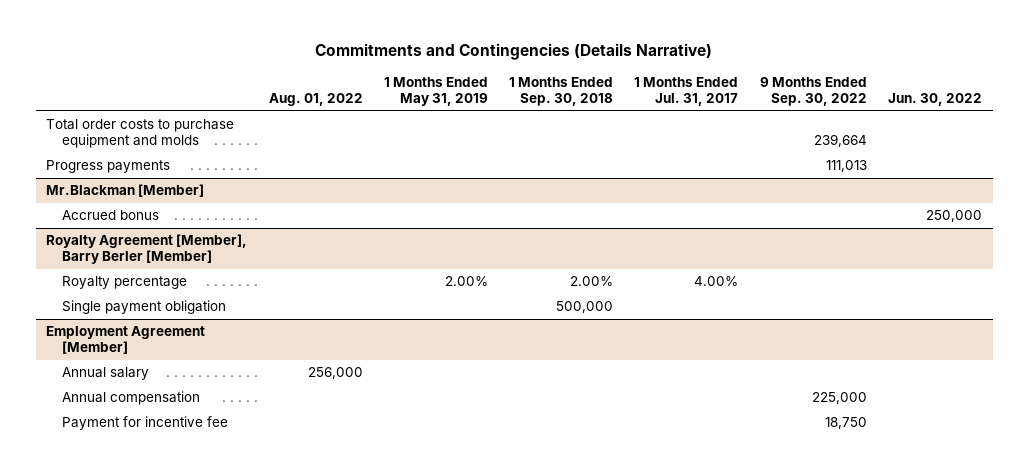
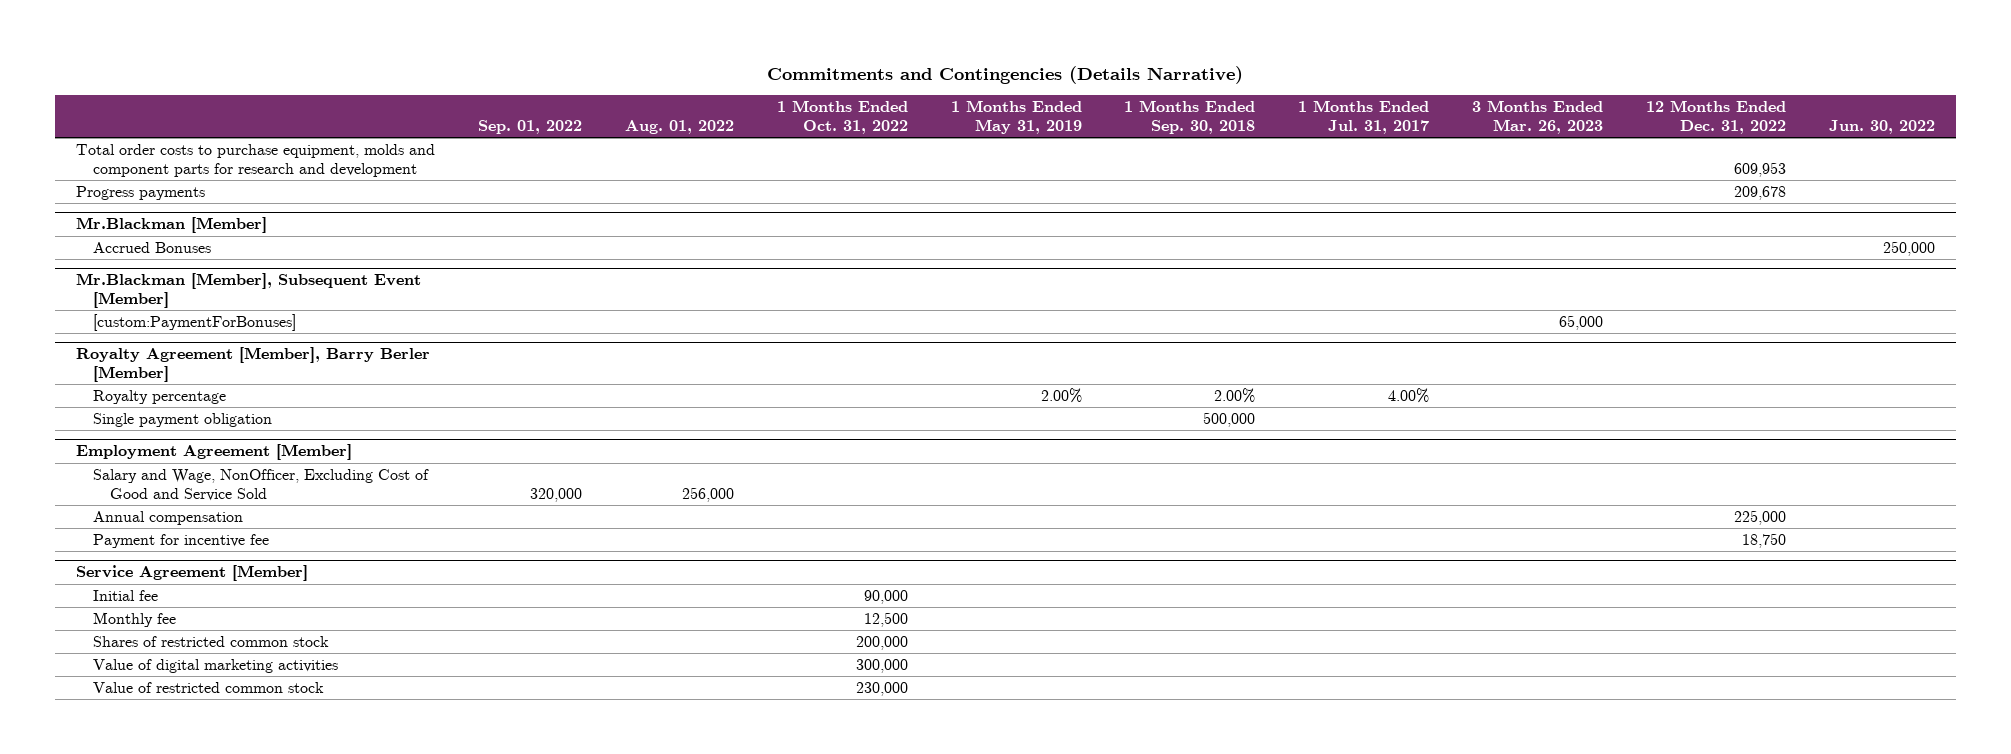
- | Aug. 01, 2022 | 1 Months Ended May 31, 2019 | 1 Months Ended Sep. 30, 2018 | 1 Months Ended Jul. 31, 2017 | 9 Months Ended Sep. 30, 2022 | Jun. 30, 2022
+ | Sep. 01, 2022 | Aug. 01, 2022 | 1 Months Ended Oct. 31, 2022 | 1 Months Ended May 31, 2019 | 1 Months Ended Sep. 30, 2018 | 1 Months Ended Jul. 31, 2017 | 3 Months Ended Mar. 26, 2023 | 12 Months Ended Dec. 31, 2022 | Jun. 30, 2022
- Total order costs to purchase equipment and molds | | | | | 239,664 |
+ Total order costs to purchase equipment, molds and component parts for research and development | | | | | | | | 609,953 |
@ Mr.Blackman [Member]
- Accrued bonus | | | | | | 250,000
+ Accrued Bonuses | | | | | | | | | 250,000
+ Mr.Blackman [Member], Subsequent Event [Member]
+ [custom:PaymentForBonuses] | | | | | | | 65,000 | |
@ Employment Agreement [Member]
- Annual salary | 256,000 | | | | |
+ Salary and Wage, NonOfficer, Excluding Cost of Good and Service Sold | 320,000 | 256,000 | | | | | | |
+ Service Agreement [Member]
+ Initial fee | | | 90,000 | | | | | |
+ Monthly fee | | | 12,500 | | | | | |
+ Shares of restricted common stock | | | 200,000 | | | | | |
+ Value of digital marketing activities | | | 300,000 | | | | | |
+ Value of restricted common stock | | | 230,000 | | | | | |

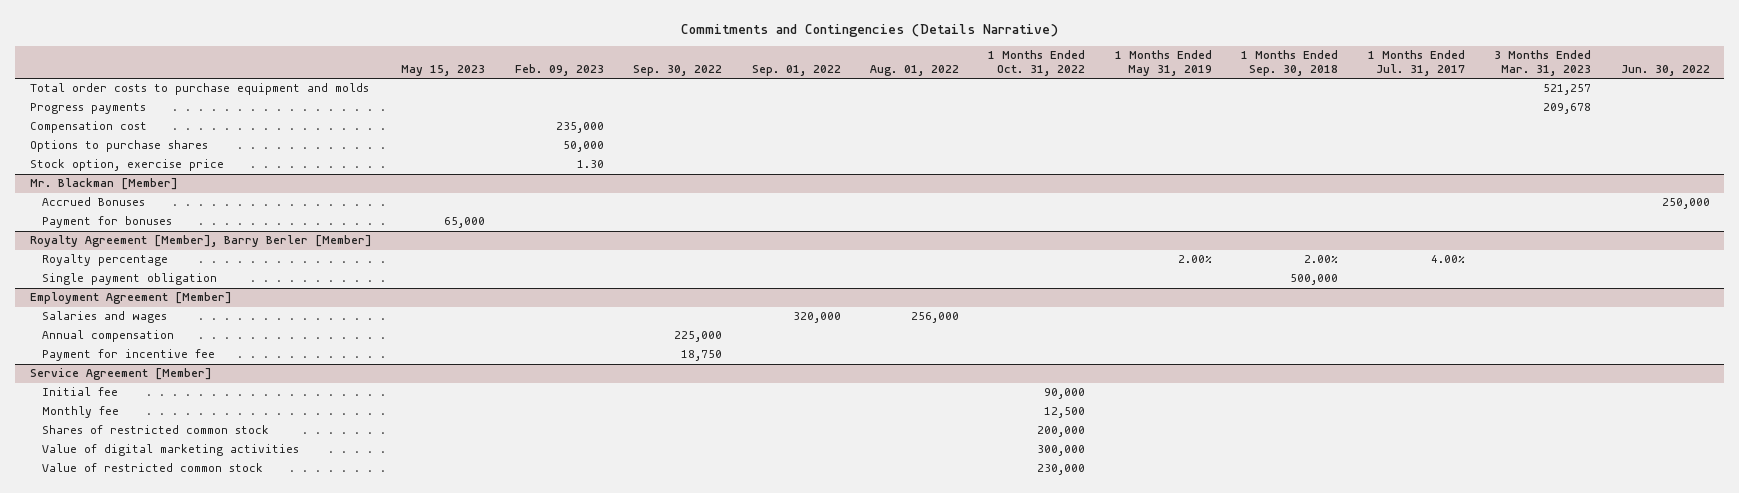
- | Sep. 01, 2022 | Aug. 01, 2022 | 1 Months Ended Oct. 31, 2022 | 1 Months Ended May 31, 2019 | 1 Months Ended Sep. 30, 2018 | 1 Months Ended Jul. 31, 2017 | 3 Months Ended Mar. 26, 2023 | 12 Months Ended Dec. 31, 2022 | Jun. 30, 2022
+ | May 15, 2023 | Feb. 09, 2023 | Sep. 30, 2022 | Sep. 01, 2022 | Aug. 01, 2022 | 1 Months Ended Oct. 31, 2022 | 1 Months Ended May 31, 2019 | 1 Months Ended Sep. 30, 2018 | 1 Months Ended Jul. 31, 2017 | 3 Months Ended Mar. 31, 2023 | Jun. 30, 2022
- Total order costs to purchase equipment, molds and component parts for research and development | | | | | | | | 609,953 |
+ Total order costs to purchase equipment and molds | | | | | | | | | | 521,257 |
- Mr.Blackman [Member]
+ Compensation cost | | 235,000 | | | | | | | | |
+ Options to purchase shares | | 50,000 | | | | | | | | |
+ Stock option, exercise price | | 1.30 | | | | | | | | |
+ Mr. Blackman [Member]
- Mr.Blackman [Member], Subsequent Event [Member]
- [custom:PaymentForBonuses] | | | | | | | 65,000 | |
+ Payment for bonuses | 65,000 | | | | | | | | | |
@ Employment Agreement [Member]
- Salary and Wage, NonOfficer, Excluding Cost of Good and Service Sold | 320,000 | 256,000 | | | | | | |
+ Salaries and wages | | | | 320,000 | 256,000 | | | | | |

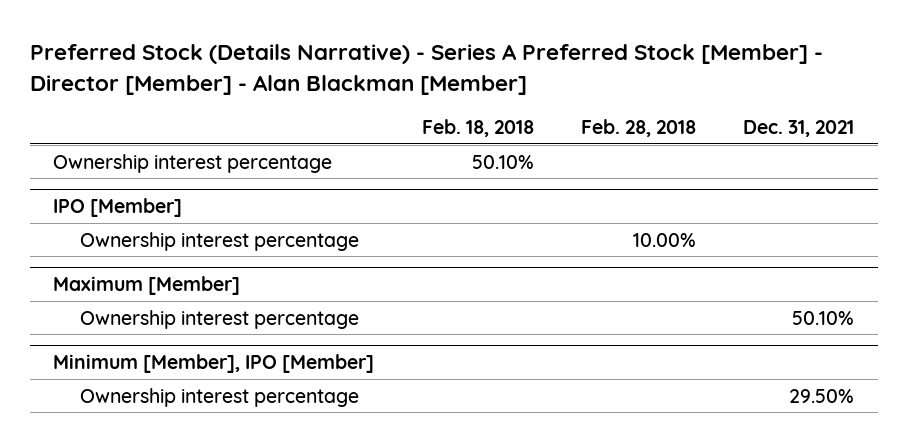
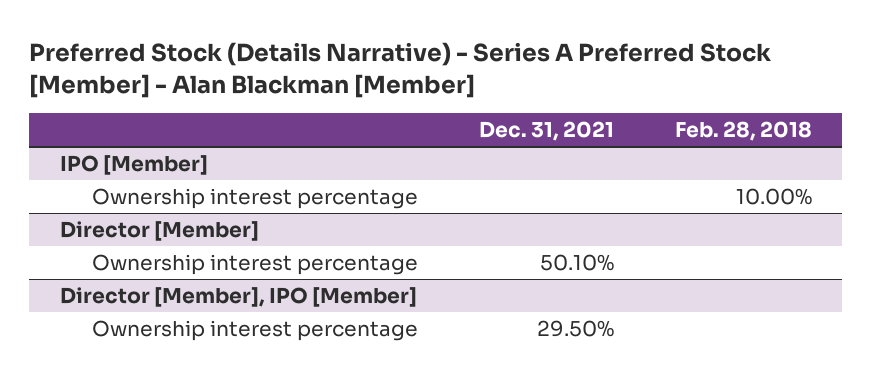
- Preferred Stock (Details Narrative) - Series A Preferred Stock [Member] - Director [Member] - Alan Blackman [Member]
+ Preferred Stock (Details Narrative) - Series A Preferred Stock [Member] - Alan Blackman [Member]
- | Feb. 18, 2018 | Feb. 28, 2018 | Dec. 31, 2021
+ | Dec. 31, 2021 | Feb. 28, 2018
- Ownership interest percentage | 50.10% | |
- Maximum [Member]
+ Director [Member]
- Minimum [Member], IPO [Member]
+ Director [Member], IPO [Member]

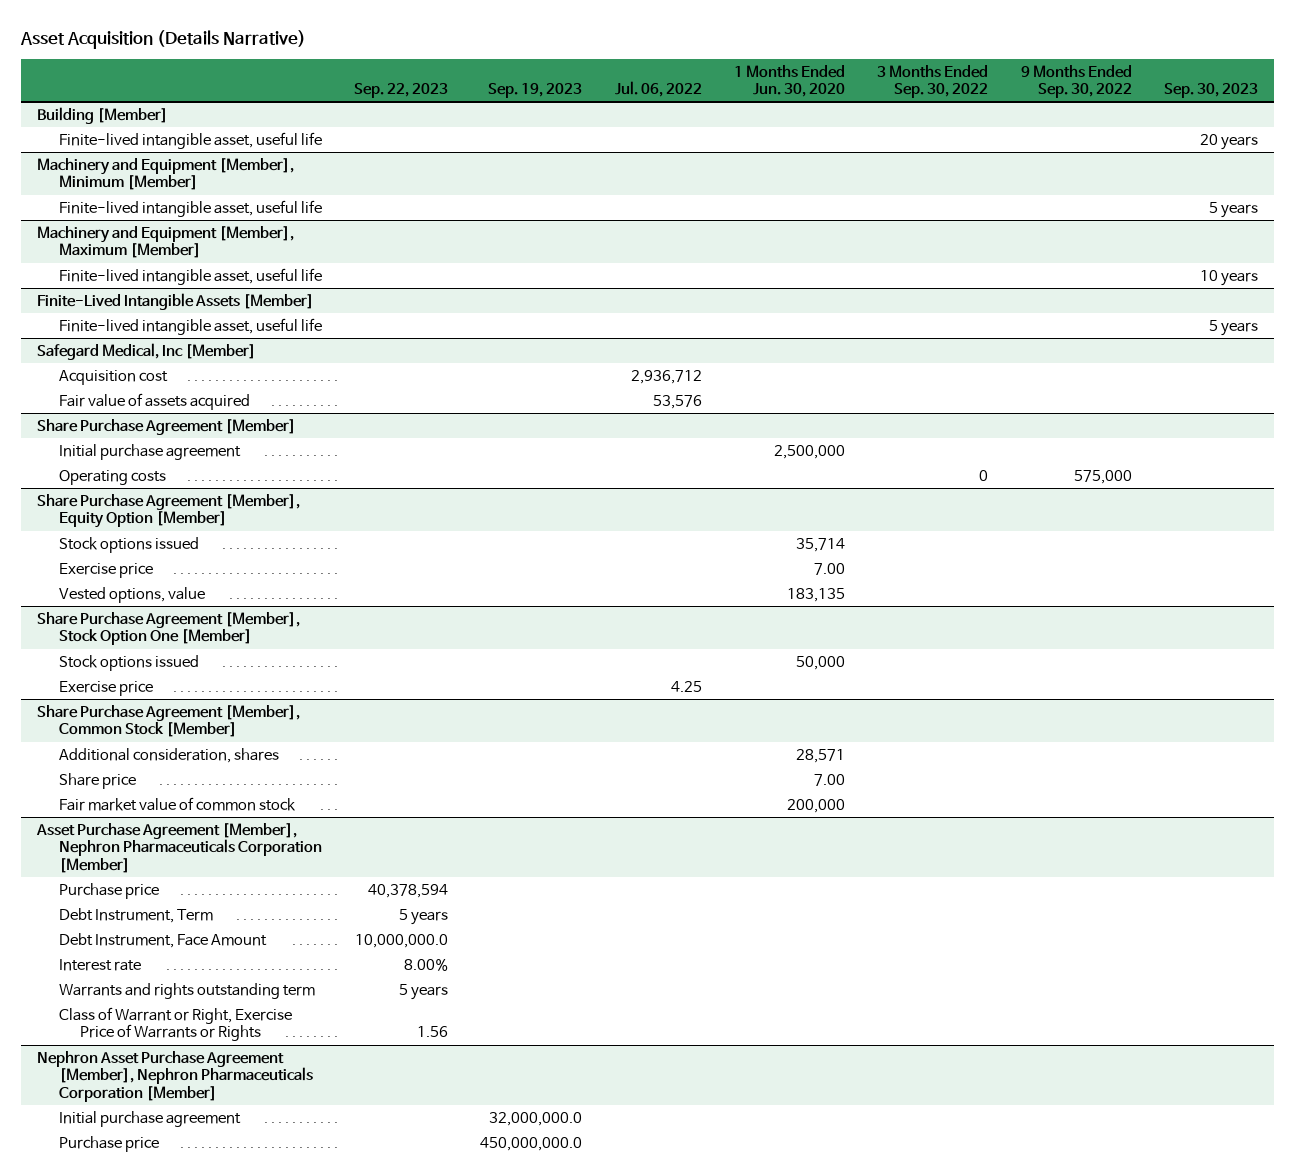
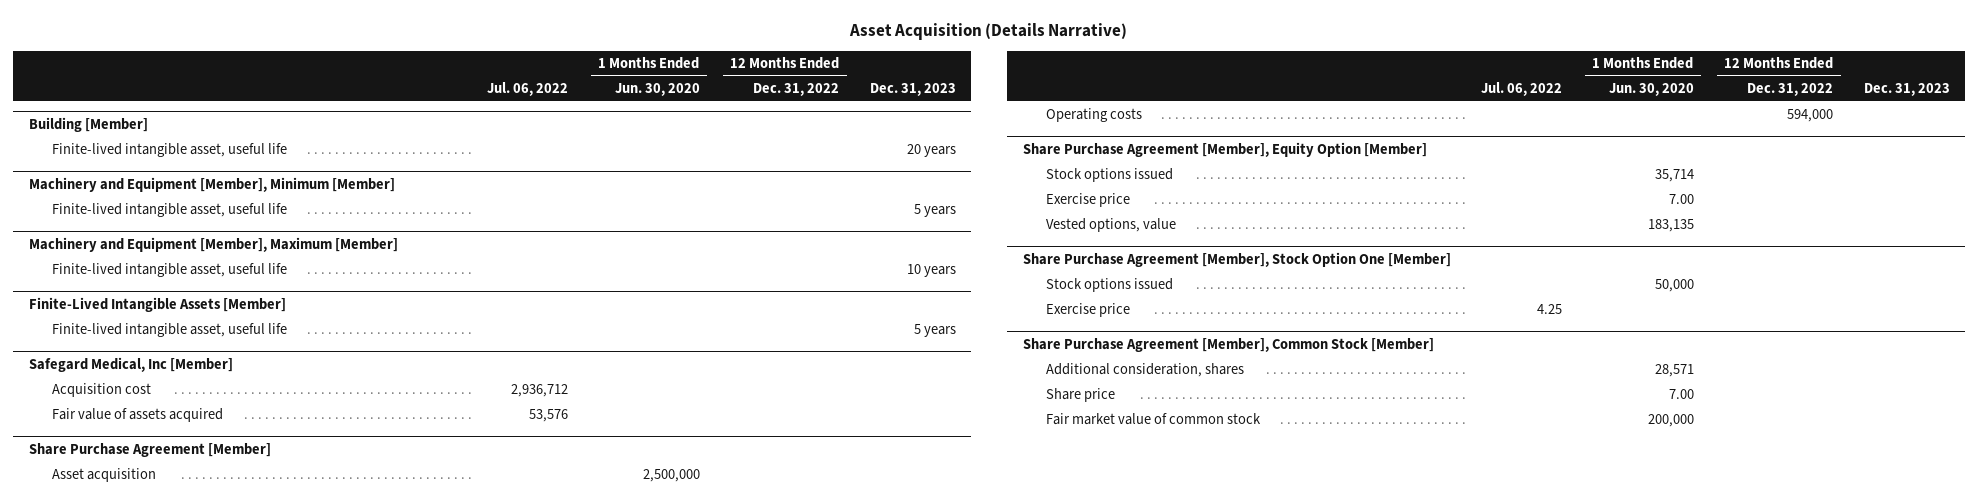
- | Sep. 22, 2023 | Sep. 19, 2023 | Jul. 06, 2022 | 1 Months Ended Jun. 30, 2020 | 3 Months Ended Sep. 30, 2022 | 9 Months Ended Sep. 30, 2022 | Sep. 30, 2023
+ | Jul. 06, 2022 | 1 Months Ended Jun. 30, 2020 | 12 Months Ended Dec. 31, 2022 | Dec. 31, 2023
@ Share Purchase Agreement [Member]
- Initial purchase agreement | | | | 2,500,000 | | |
+ Asset acquisition | | 2,500,000 | |
- Asset Purchase Agreement [Member], Nephron Pharmaceuticals Corporation [Member]
- Purchase price | 40,378,594 | | | | | |
- Debt Instrument, Term | 5 years | | | | | |
- Debt Instrument, Face Amount | 10,000,000.0 | | | | | |
- Interest rate | 8.00% | | | | | |
- Warrants and rights outstanding term | 5 years | | | | | |
- Class of Warrant or Right, Exercise Price of Warrants or Rights | 1.56 | | | | | |
- Nephron Asset Purchase Agreement [Member], Nephron Pharmaceuticals Corporation [Member]
- Initial purchase agreement | | 32,000,000.0 | | | | |
- Purchase price | | 450,000,000.0 | | | | |

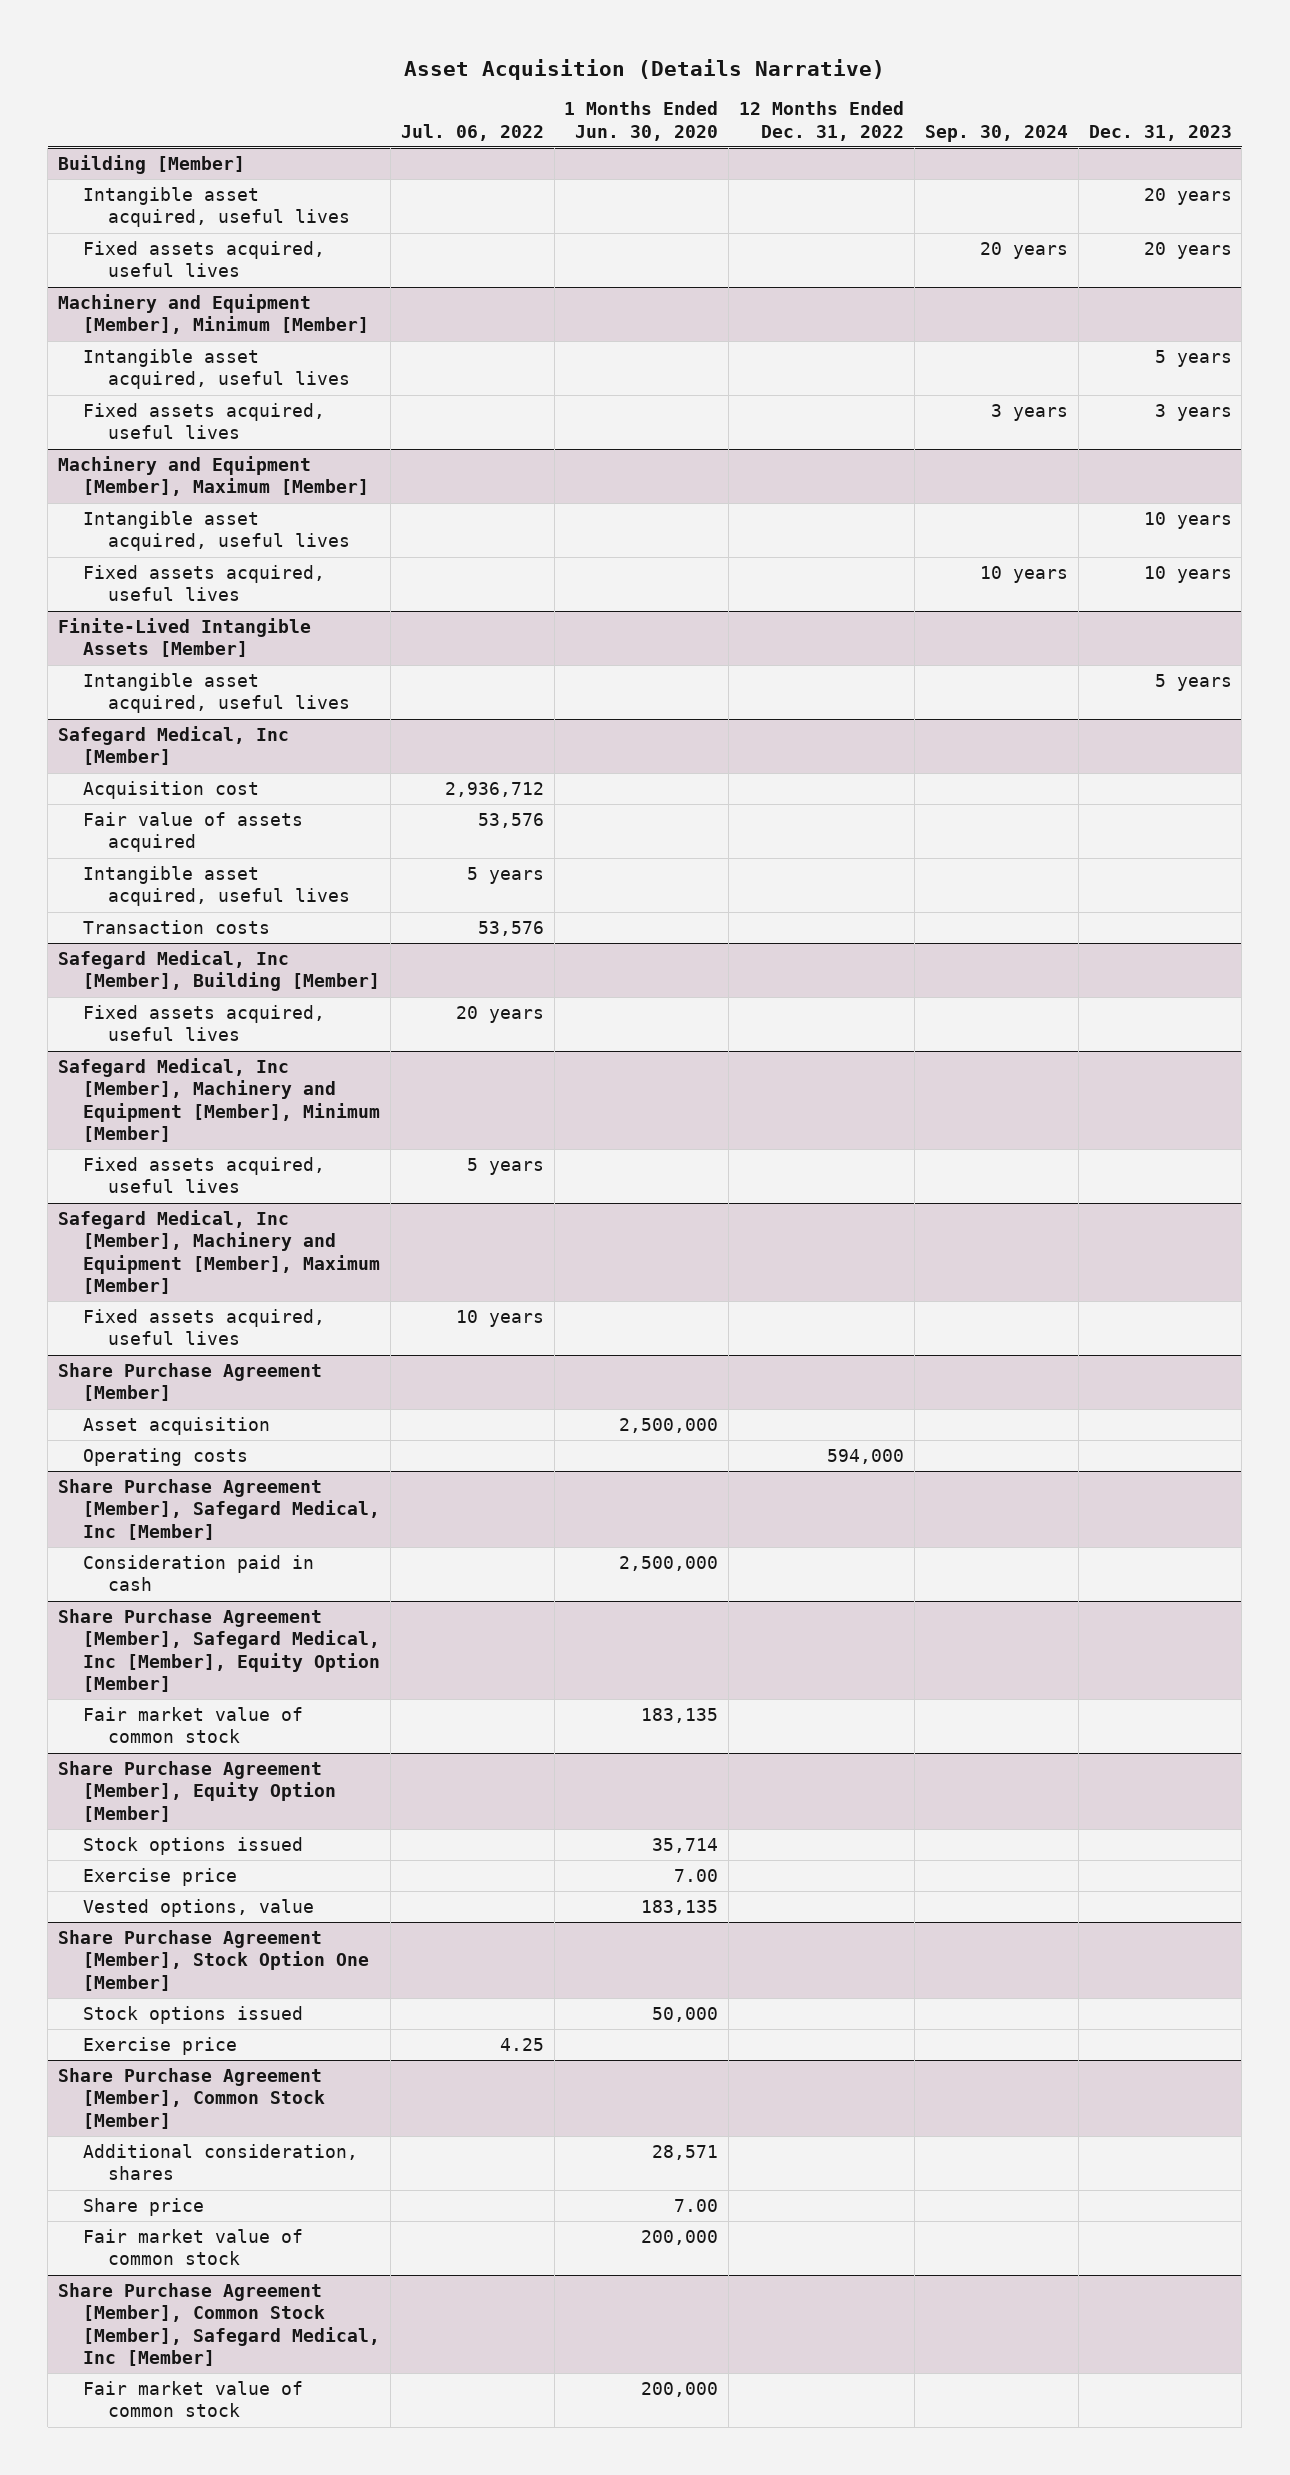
- | Jul. 06, 2022 | 1 Months Ended Jun. 30, 2020 | 12 Months Ended Dec. 31, 2022 | Dec. 31, 2023
+ | Jul. 06, 2022 | 1 Months Ended Jun. 30, 2020 | 12 Months Ended Dec. 31, 2022 | Sep. 30, 2024 | Dec. 31, 2023
@ Building [Member]
- Finite-lived intangible asset, useful life | | | | 20 years
+ Intangible asset acquired, useful lives | | | | | 20 years
+ Fixed assets acquired, useful lives | | | | 20 years | 20 years
@ Machinery and Equipment [Member], Minimum [Member]
- Finite-lived intangible asset, useful life | | | | 5 years
+ Intangible asset acquired, useful lives | | | | | 5 years
+ Fixed assets acquired, useful lives | | | | 3 years | 3 years
@ Machinery and Equipment [Member], Maximum [Member]
- Finite-lived intangible asset, useful life | | | | 10 years
+ Intangible asset acquired, useful lives | | | | | 10 years
+ Fixed assets acquired, useful lives | | | | 10 years | 10 years
@ Finite-Lived Intangible Assets [Member]
- Finite-lived intangible asset, useful life | | | | 5 years
+ Intangible asset acquired, useful lives | | | | | 5 years
@ Safegard Medical, Inc [Member]
+ Intangible asset acquired, useful lives | 5 years | | | |
+ Transaction costs | 53,576 | | | |
+ Safegard Medical, Inc [Member], Building [Member]
+ Fixed assets acquired, useful lives | 20 years | | | |
+ Safegard Medical, Inc [Member], Machinery and Equipment [Member], Minimum [Member]
+ Fixed assets acquired, useful lives | 5 years | | | |
+ Safegard Medical, Inc [Member], Machinery and Equipment [Member], Maximum [Member]
+ Fixed assets acquired, useful lives | 10 years | | | |
+ Share Purchase Agreement [Member], Safegard Medical, Inc [Member]
+ Consideration paid in cash | | 2,500,000 | | |
+ Share Purchase Agreement [Member], Safegard Medical, Inc [Member], Equity Option [Member]
+ Fair market value of common stock | | 183,135 | | |
+ Share Purchase Agreement [Member], Common Stock [Member], Safegard Medical, Inc [Member]
+ Fair market value of common stock | | 200,000 | | |

